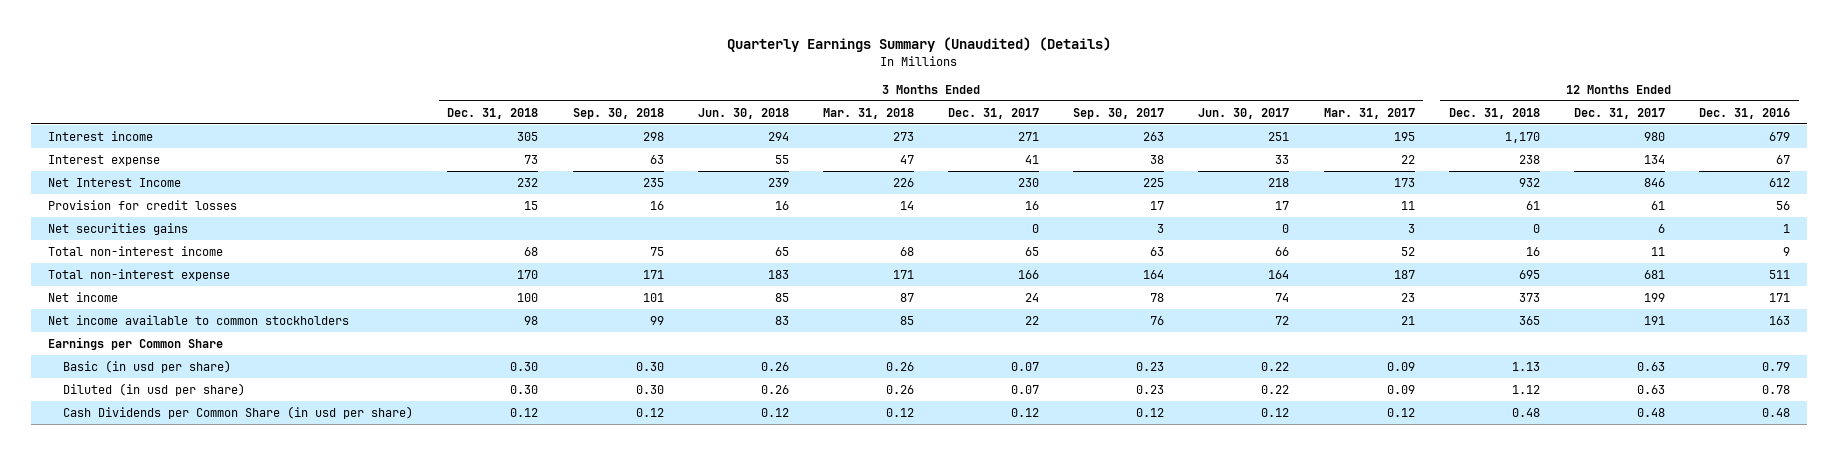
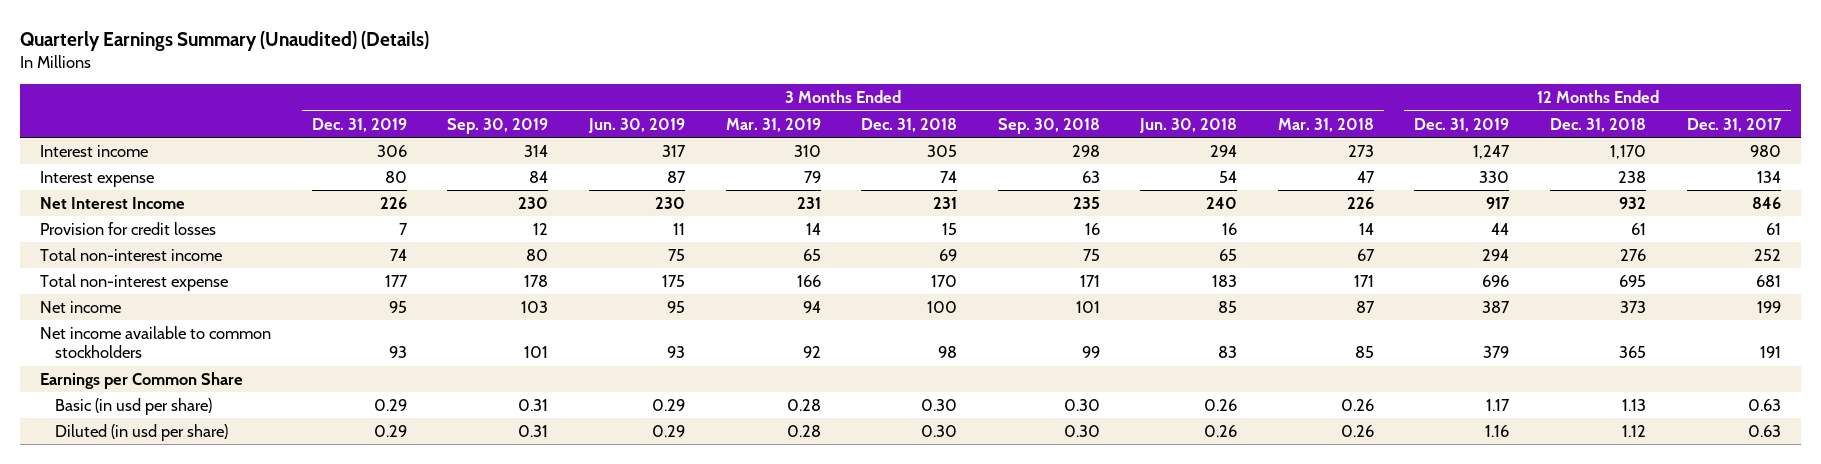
- | 3 Months Ended Dec. 31, 2018 | 3 Months Ended Sep. 30, 2018 | 3 Months Ended Jun. 30, 2018 | 3 Months Ended Mar. 31, 2018 | 3 Months Ended Dec. 31, 2017 | 3 Months Ended Sep. 30, 2017 | 3 Months Ended Jun. 30, 2017 | 3 Months Ended Mar. 31, 2017 | 12 Months Ended Dec. 31, 2018 | 12 Months Ended Dec. 31, 2017 | 12 Months Ended Dec. 31, 2016
+ | 3 Months Ended Dec. 31, 2019 | 3 Months Ended Sep. 30, 2019 | 3 Months Ended Jun. 30, 2019 | 3 Months Ended Mar. 31, 2019 | 3 Months Ended Dec. 31, 2018 | 3 Months Ended Sep. 30, 2018 | 3 Months Ended Jun. 30, 2018 | 3 Months Ended Mar. 31, 2018 | 12 Months Ended Dec. 31, 2019 | 12 Months Ended Dec. 31, 2018 | 12 Months Ended Dec. 31, 2017
- Interest expense | 73 | 63 | 55 | 47 | 41 | 38 | 33 | 22 | 238 | 134 | 67
- Net Interest Income | 232 | 235 | 239 | 226 | 230 | 225 | 218 | 173 | 932 | 846 | 612
+ Interest expense | 80 | 84 | 87 | 79 | 74 | 63 | 54 | 47 | 330 | 238 | 134
+ Net Interest Income | 226 | 230 | 230 | 231 | 231 | 235 | 240 | 226 | 917 | 932 | 846
- Net securities gains | | | | | 0 | 3 | 0 | 3 | 0 | 6 | 1
- Total non-interest income | 68 | 75 | 65 | 68 | 65 | 63 | 66 | 52 | 16 | 11 | 9
+ Total non-interest income | 74 | 80 | 75 | 65 | 69 | 75 | 65 | 67 | 294 | 276 | 252
- Cash Dividends per Common Share (in usd per share) | 0.12 | 0.12 | 0.12 | 0.12 | 0.12 | 0.12 | 0.12 | 0.12 | 0.48 | 0.48 | 0.48

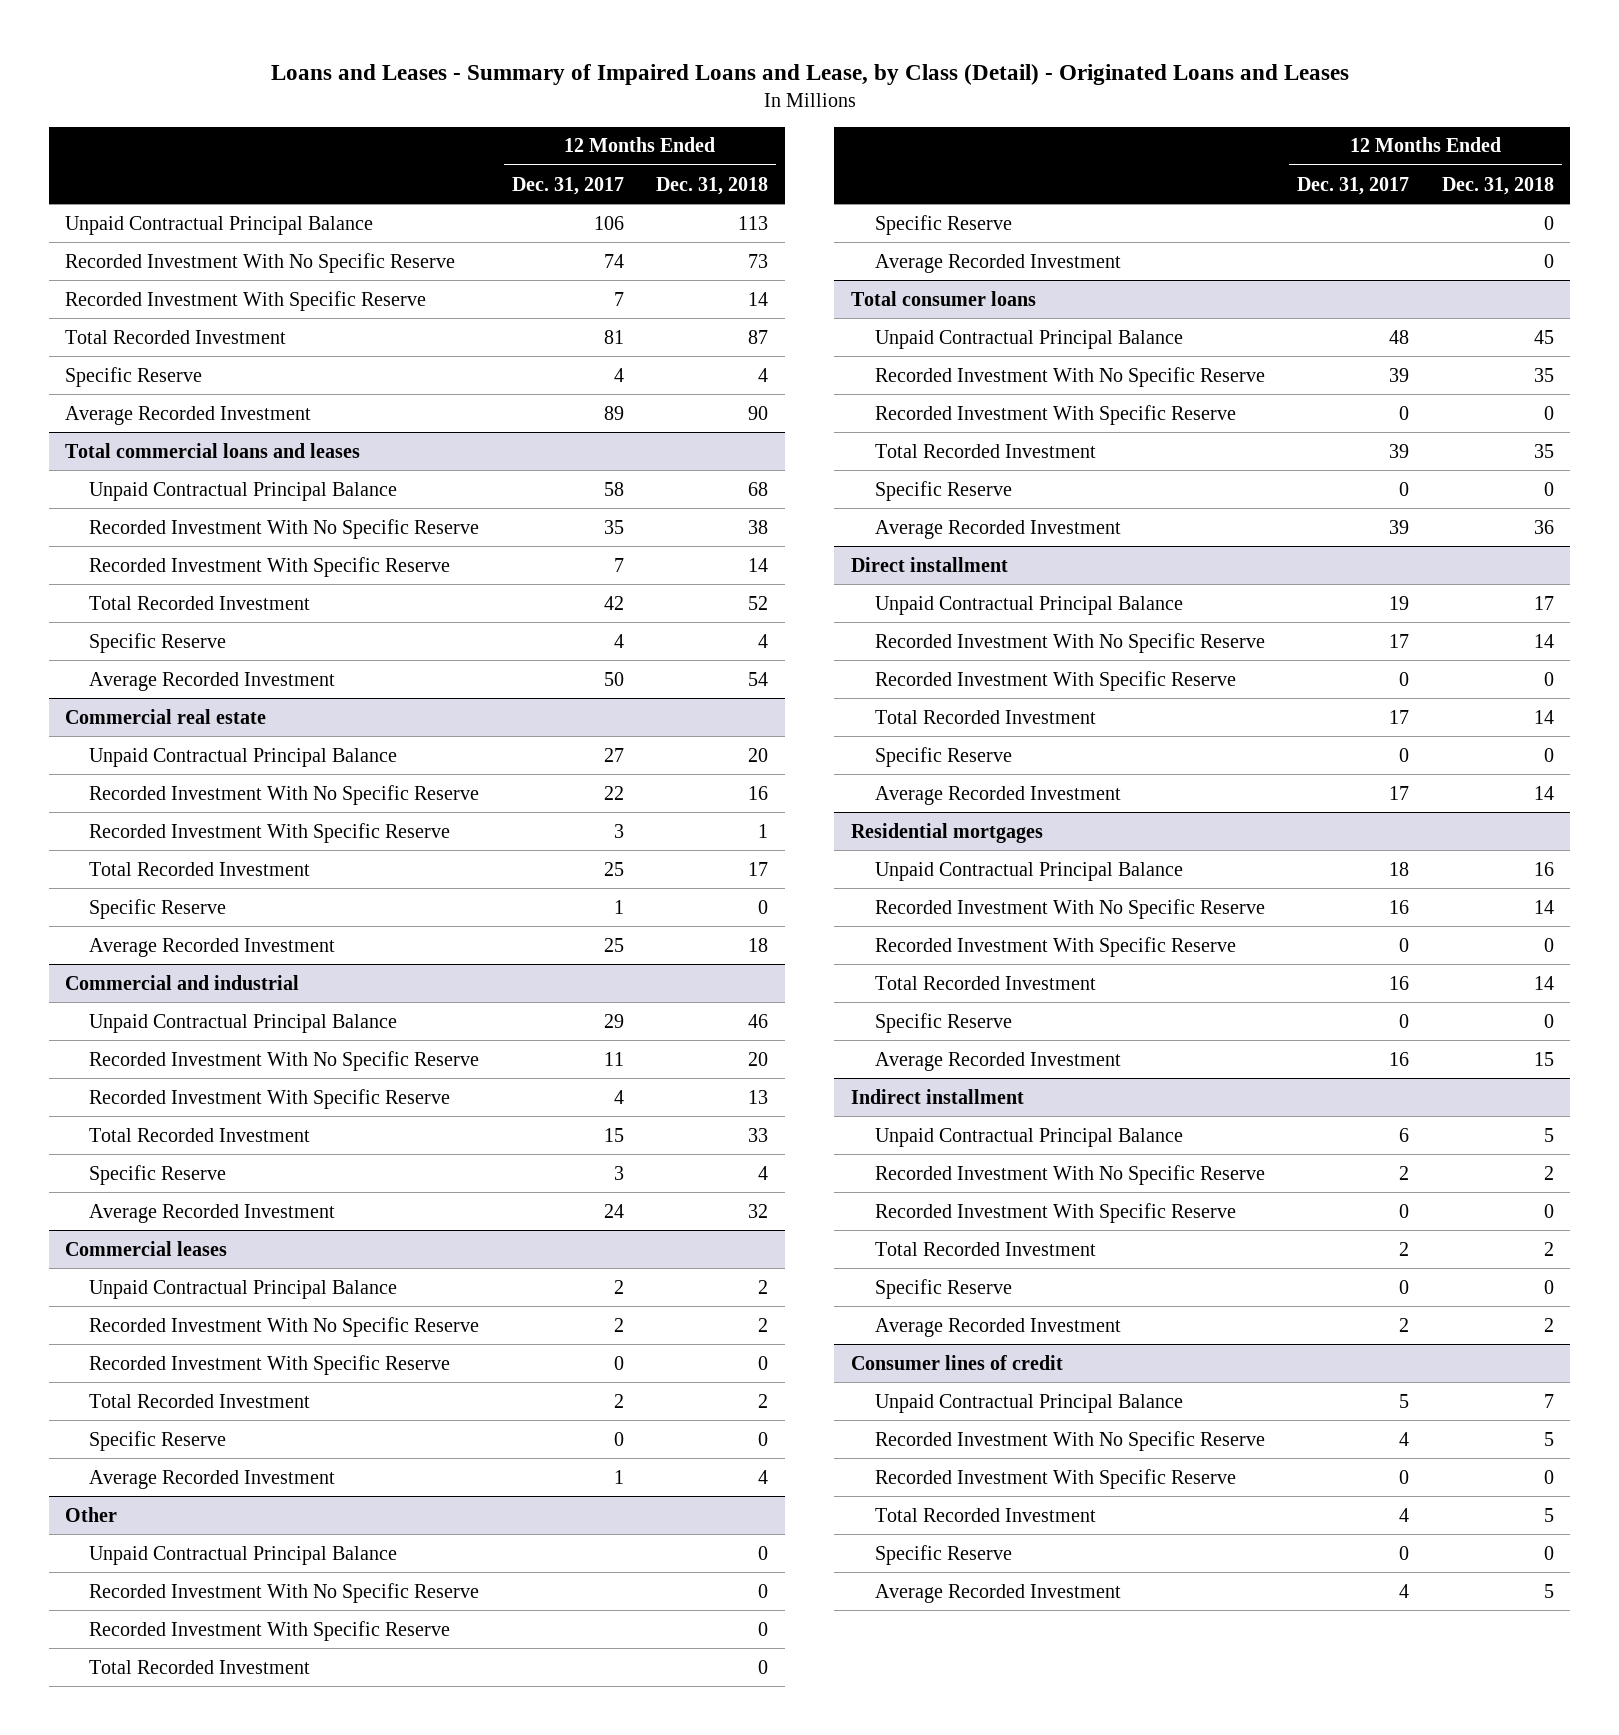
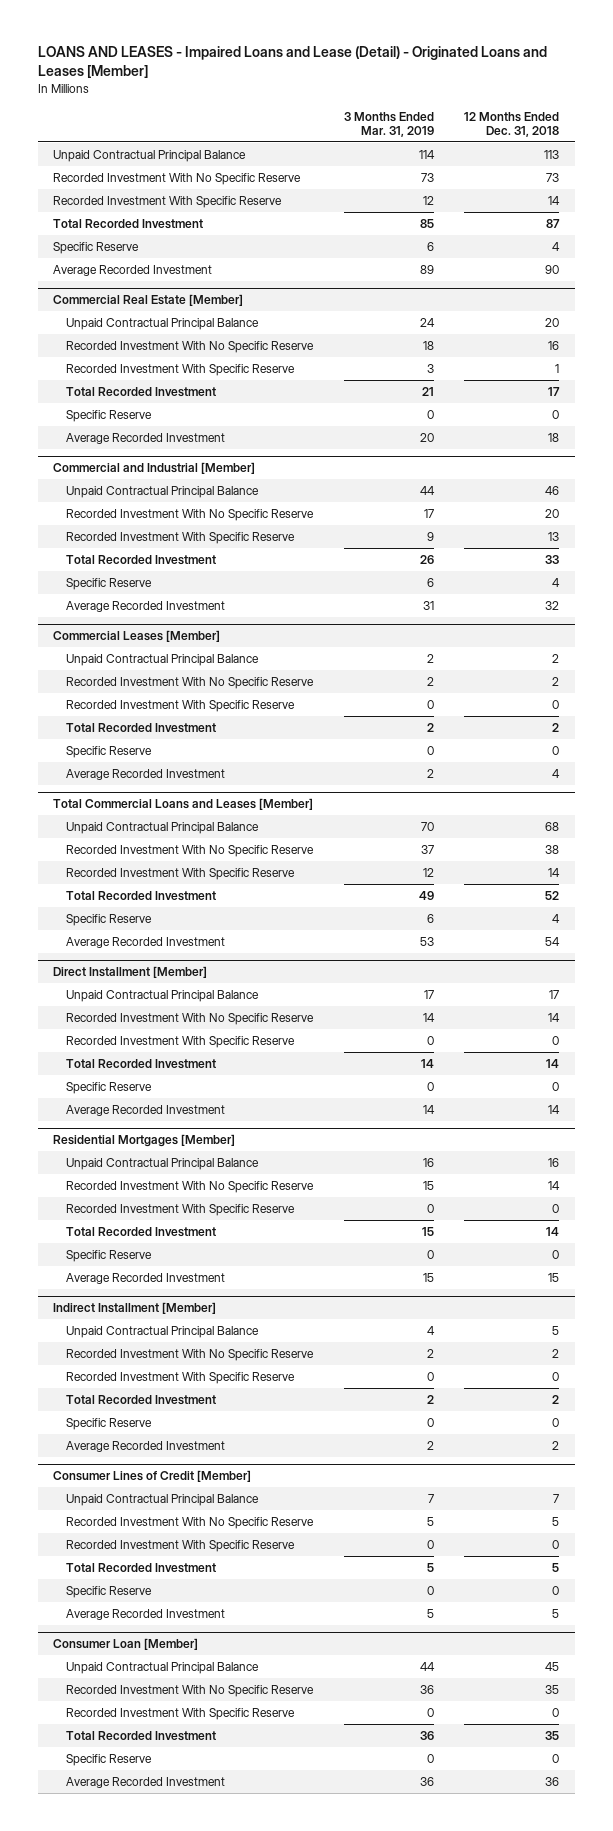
- Loans and Leases - Summary of Impaired Loans and Lease, by Class (Detail) - Originated Loans and Leases
+ LOANS AND LEASES - Impaired Loans and Lease (Detail) - Originated Loans and Leases [Member]
- | 12 Months Ended Dec. 31, 2017 | 12 Months Ended Dec. 31, 2018
+ | 3 Months Ended Mar. 31, 2019 | 12 Months Ended Dec. 31, 2018
- Total commercial loans and leases
- Unpaid Contractual Principal Balance | 58 | 68
- Recorded Investment With No Specific Reserve | 35 | 38
- Recorded Investment With Specific Reserve | 7 | 14
- Total Recorded Investment | 42 | 52
- Specific Reserve | 4 | 4
- Average Recorded Investment | 50 | 54
- Commercial real estate
+ Commercial Real Estate [Member]
- Commercial and industrial
+ Commercial and Industrial [Member]
- Commercial leases
+ Commercial Leases [Member]
- Other
- Unpaid Contractual Principal Balance | | 0
- Recorded Investment With No Specific Reserve | | 0
- Recorded Investment With Specific Reserve | | 0
- Total Recorded Investment | | 0
- Specific Reserve | | 0
- Average Recorded Investment | | 0
- Total consumer loans
- Unpaid Contractual Principal Balance | 48 | 45
- Recorded Investment With No Specific Reserve | 39 | 35
- Recorded Investment With Specific Reserve | 0 | 0
- Total Recorded Investment | 39 | 35
- Specific Reserve | 0 | 0
- Average Recorded Investment | 39 | 36
- Direct installment
+ Total Commercial Loans and Leases [Member]
+ Unpaid Contractual Principal Balance | 70 | 68
+ Recorded Investment With No Specific Reserve | 37 | 38
+ Recorded Investment With Specific Reserve | 12 | 14
+ Total Recorded Investment | 49 | 52
+ Specific Reserve | 6 | 4
+ Average Recorded Investment | 53 | 54
+ Direct Installment [Member]
- Residential mortgages
+ Residential Mortgages [Member]
- Indirect installment
+ Indirect Installment [Member]
- Consumer lines of credit
+ Consumer Lines of Credit [Member]
+ Consumer Loan [Member]
+ Unpaid Contractual Principal Balance | 44 | 45
+ Recorded Investment With No Specific Reserve | 36 | 35
+ Recorded Investment With Specific Reserve | 0 | 0
+ Total Recorded Investment | 36 | 35
+ Specific Reserve | 0 | 0
+ Average Recorded Investment | 36 | 36

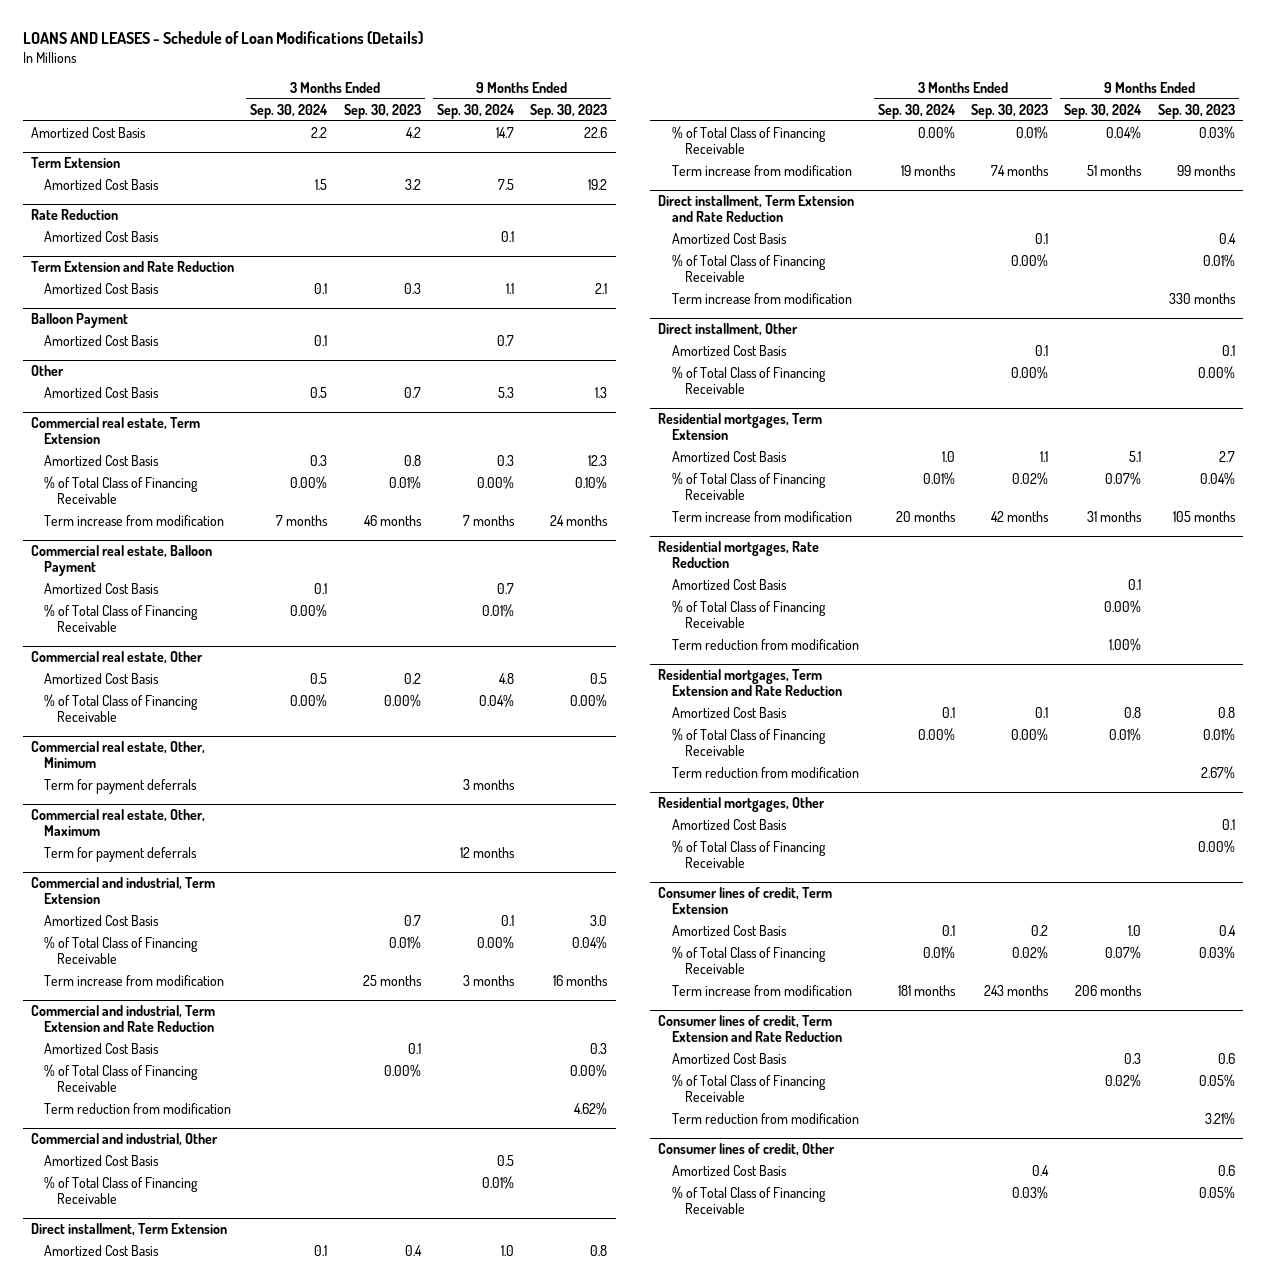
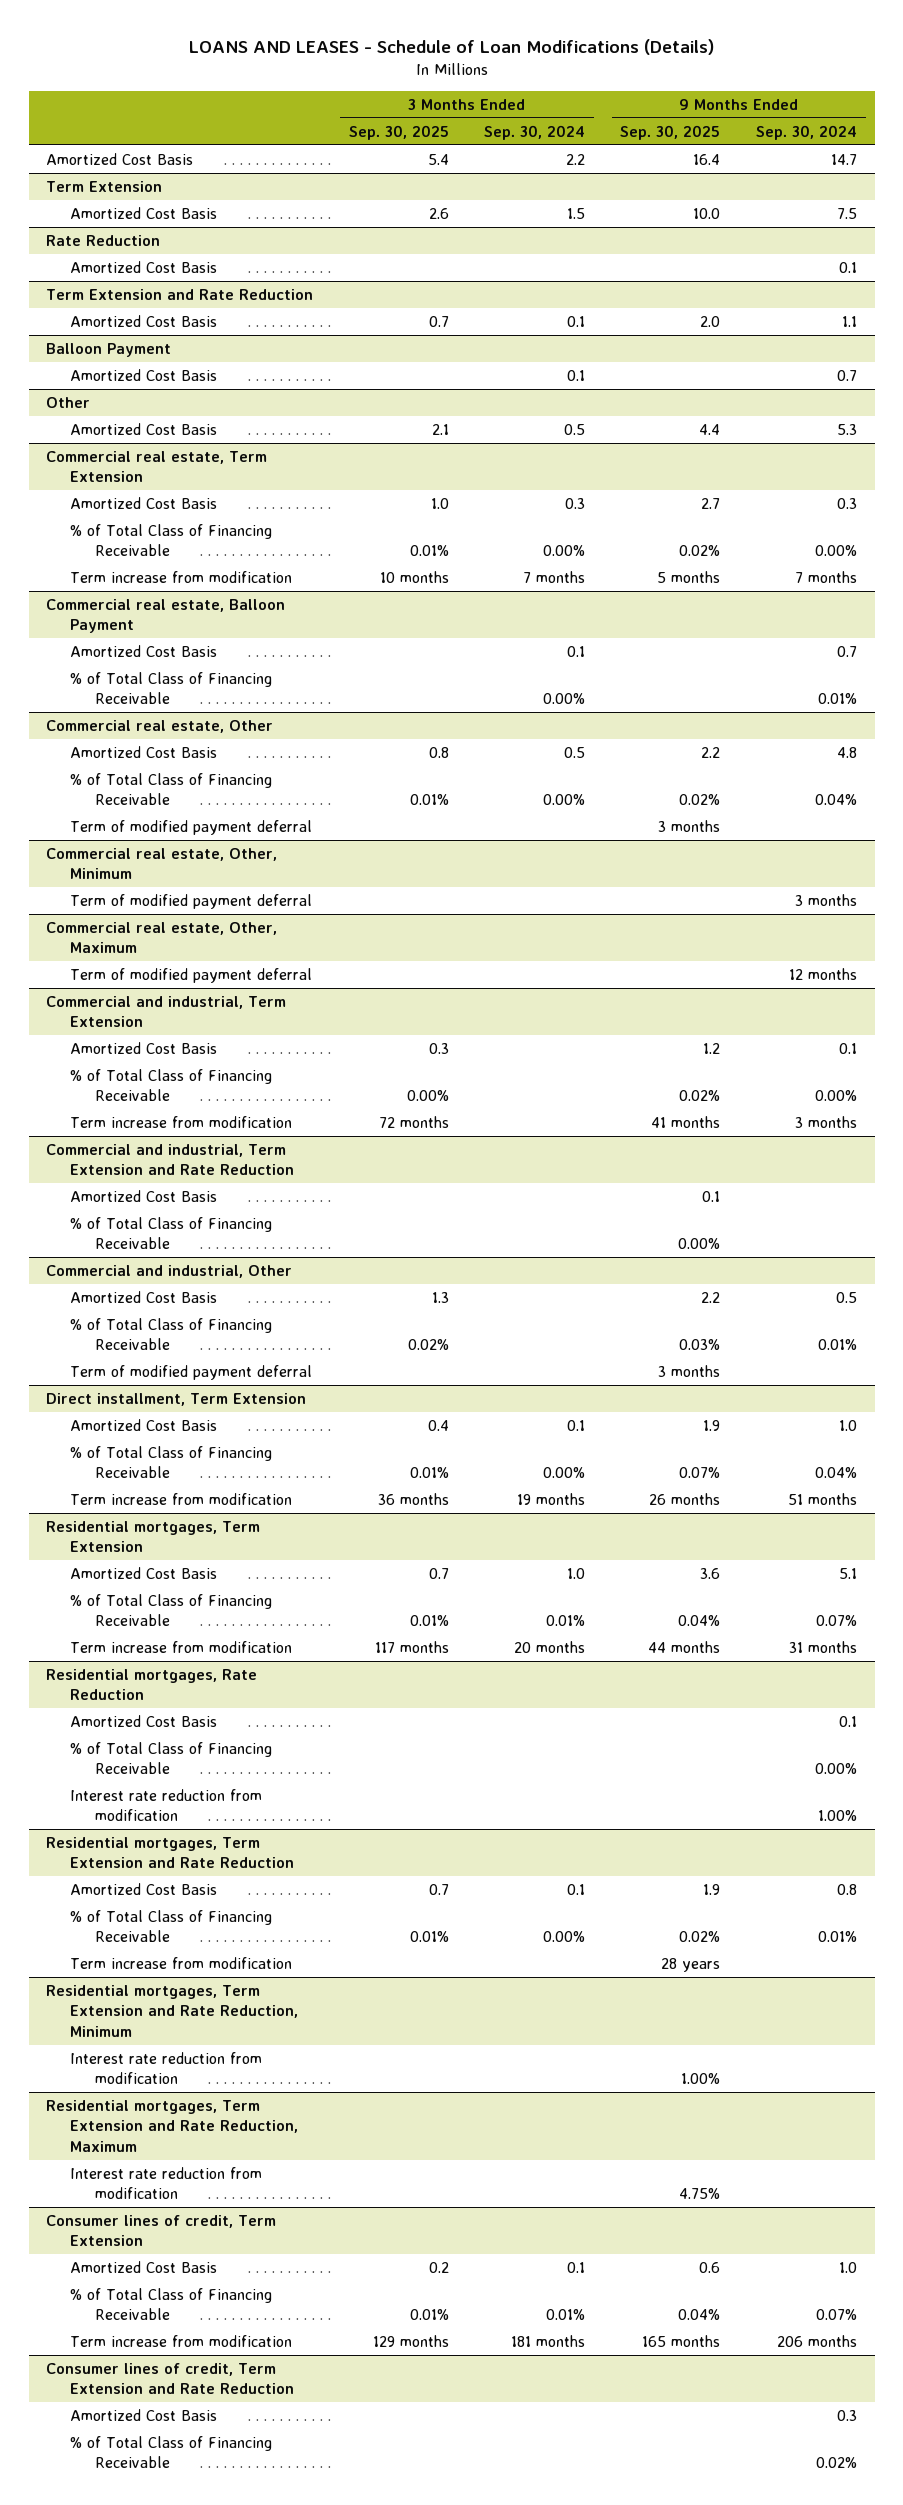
- | 3 Months Ended Sep. 30, 2024 | 3 Months Ended Sep. 30, 2023 | 9 Months Ended Sep. 30, 2024 | 9 Months Ended Sep. 30, 2023
+ | 3 Months Ended Sep. 30, 2025 | 3 Months Ended Sep. 30, 2024 | 9 Months Ended Sep. 30, 2025 | 9 Months Ended Sep. 30, 2024
@ Commercial real estate, Other
+ Term of modified payment deferral | | | 3 months |
@ Commercial real estate, Other, Minimum
- Term for payment deferrals | | | 3 months |
+ Term of modified payment deferral | | | | 3 months
@ Commercial real estate, Other, Maximum
- Term for payment deferrals | | | 12 months |
+ Term of modified payment deferral | | | | 12 months
@ Commercial and industrial, Term Extension and Rate Reduction
- Term reduction from modification | | | | 4.62%
@ Commercial and industrial, Other
+ Term of modified payment deferral | | | 3 months |
- Direct installment, Term Extension and Rate Reduction
- Amortized Cost Basis | | 0.1 | | 0.4
- % of Total Class of Financing Receivable | | 0.00% | | 0.01%
- Term increase from modification | | | | 330 months
- Direct installment, Other
- Amortized Cost Basis | | 0.1 | | 0.1
- % of Total Class of Financing Receivable | | 0.00% | | 0.00%
@ Residential mortgages, Rate Reduction
- Term reduction from modification | | | 1.00% |
+ Interest rate reduction from modification | | | | 1.00%
@ Residential mortgages, Term Extension and Rate Reduction
- Term reduction from modification | | | | 2.67%
- Residential mortgages, Other
- Amortized Cost Basis | | | | 0.1
- % of Total Class of Financing Receivable | | | | 0.00%
@ Residential mortgages, Term Extension and Rate Reduction
+ Term increase from modification | | | 28 years |
+ Residential mortgages, Term Extension and Rate Reduction, Minimum
+ Interest rate reduction from modification | | | 1.00% |
+ Residential mortgages, Term Extension and Rate Reduction, Maximum
+ Interest rate reduction from modification | | | 4.75% |
@ Consumer lines of credit, Term Extension and Rate Reduction
- Term reduction from modification | | | | 3.21%
- Consumer lines of credit, Other
- Amortized Cost Basis | | 0.4 | | 0.6
- % of Total Class of Financing Receivable | | 0.03% | | 0.05%

